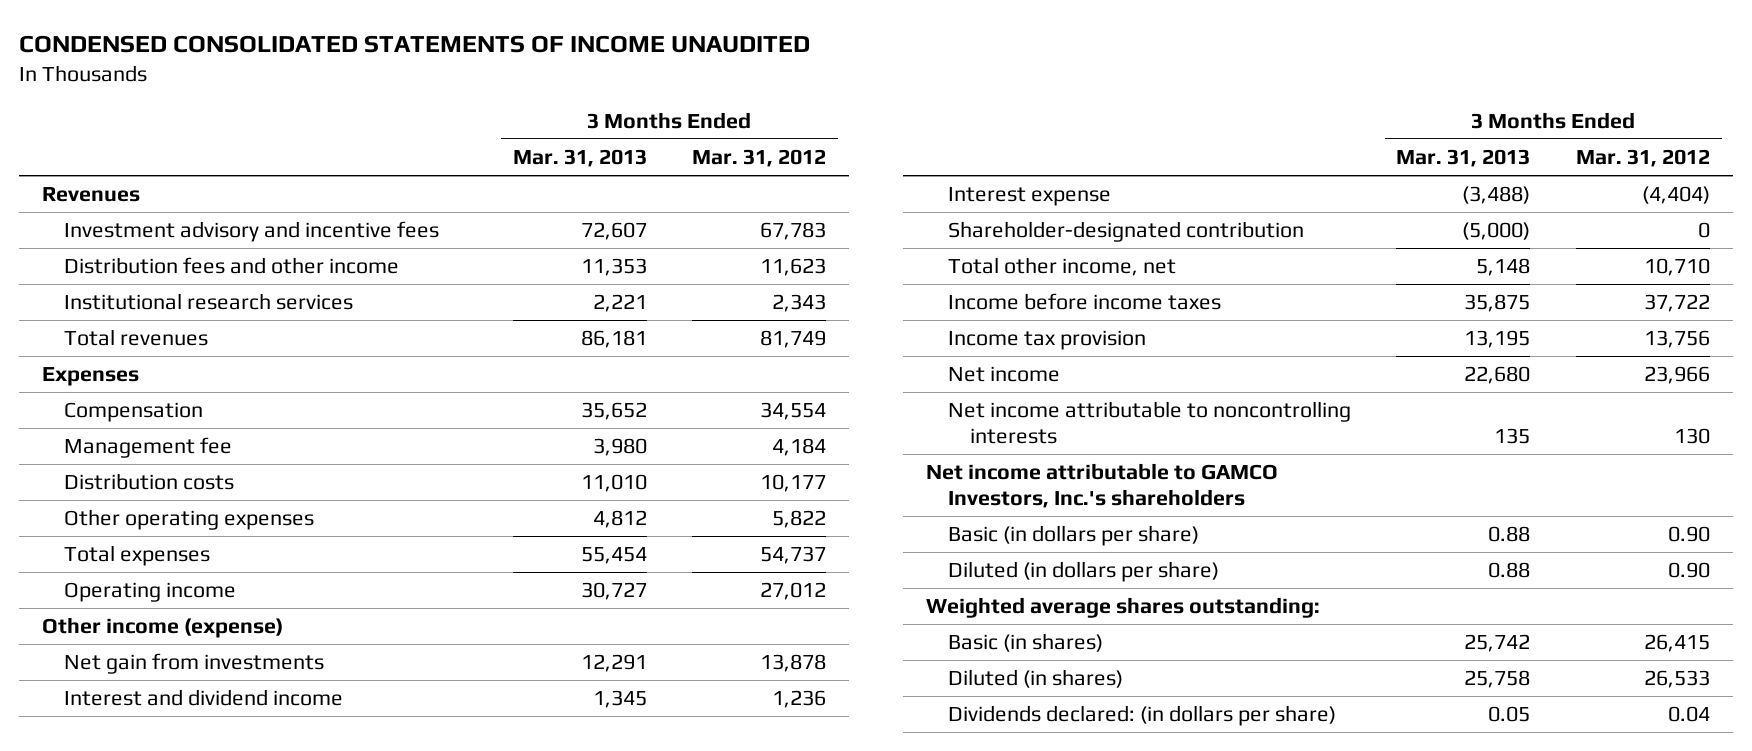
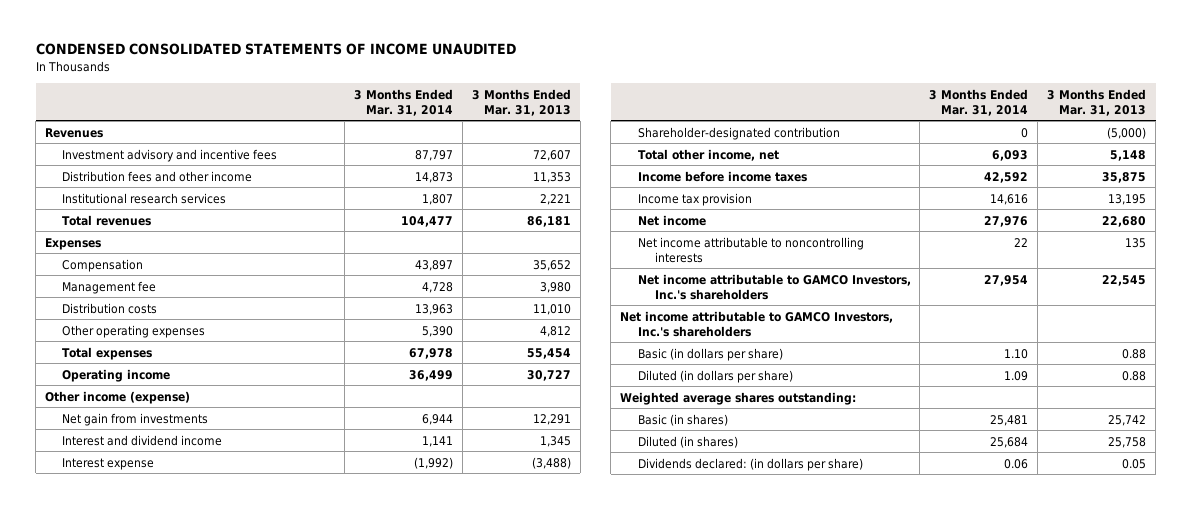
- | 3 Months Ended Mar. 31, 2013 | 3 Months Ended Mar. 31, 2012
+ | 3 Months Ended Mar. 31, 2014 | 3 Months Ended Mar. 31, 2013
+ Net income attributable to GAMCO Investors, Inc.'s shareholders | 27,954 | 22,545

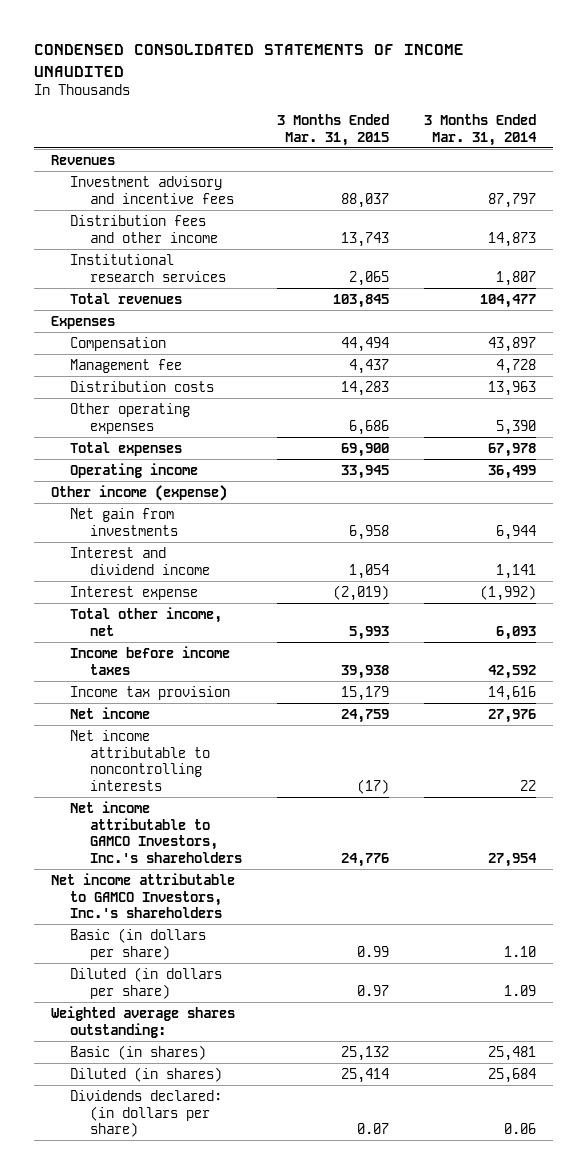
- | 3 Months Ended Mar. 31, 2014 | 3 Months Ended Mar. 31, 2013
+ | 3 Months Ended Mar. 31, 2015 | 3 Months Ended Mar. 31, 2014
- Shareholder-designated contribution | 0 | (5,000)

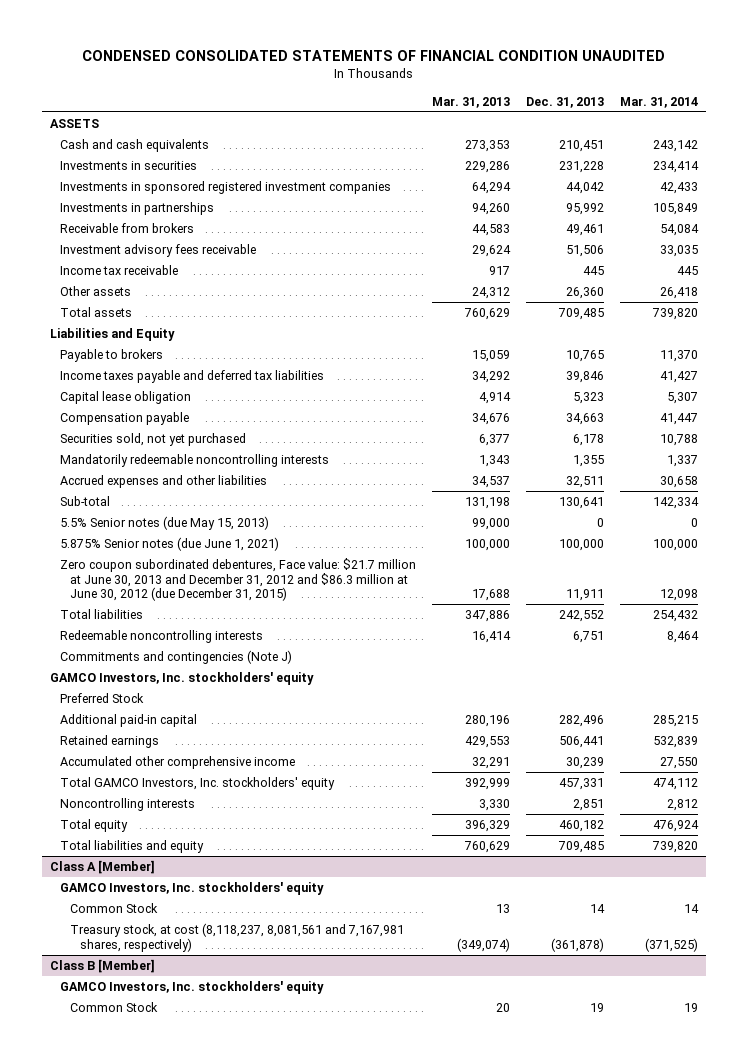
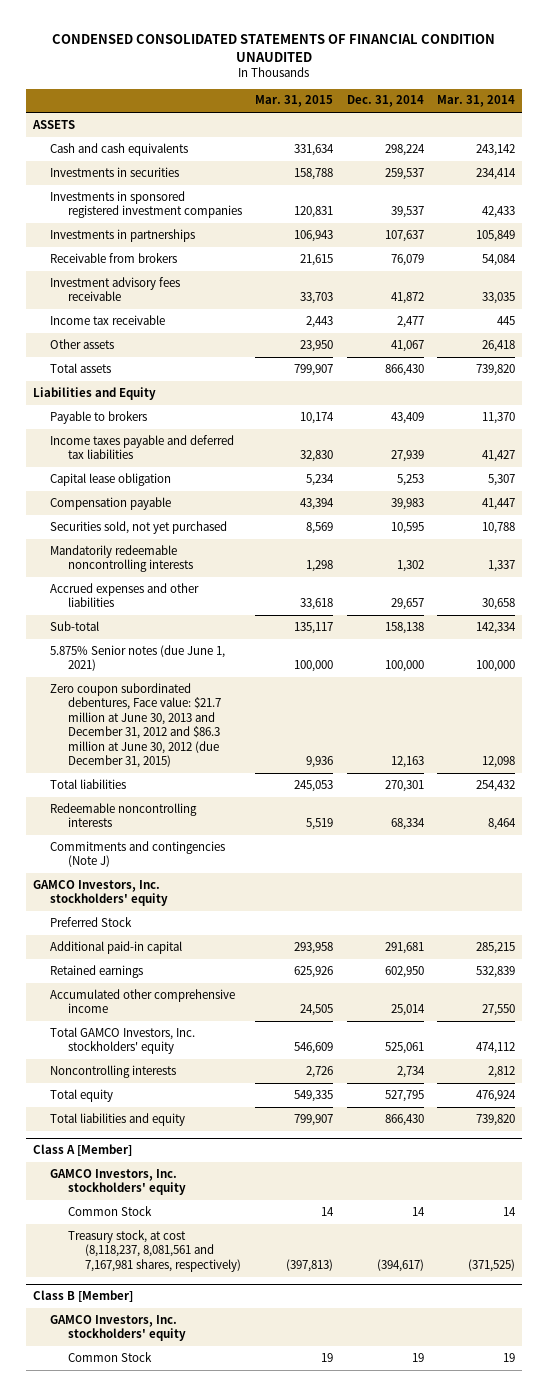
- | Mar. 31, 2013 | Dec. 31, 2013 | Mar. 31, 2014
+ | Mar. 31, 2015 | Dec. 31, 2014 | Mar. 31, 2014
- 5.5% Senior notes (due May 15, 2013) | 99,000 | 0 | 0

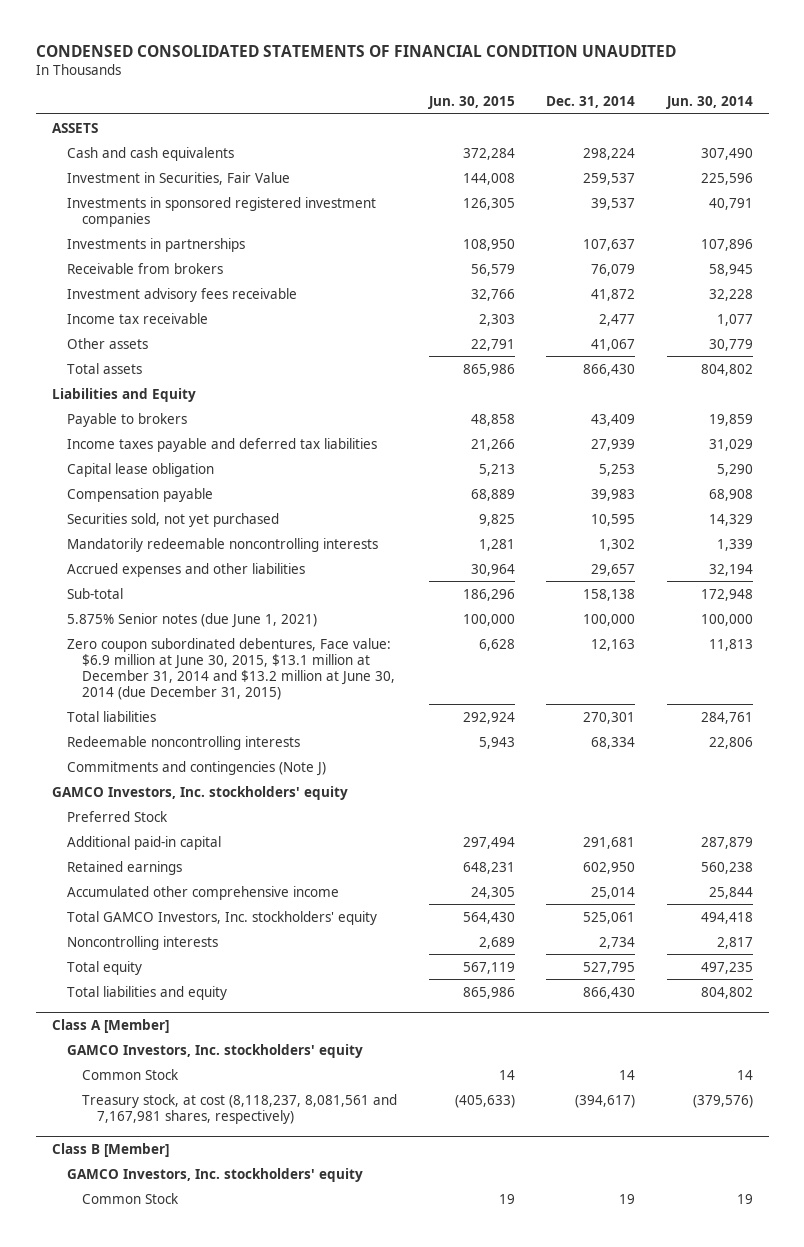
- | Mar. 31, 2015 | Dec. 31, 2014 | Mar. 31, 2014
+ | Jun. 30, 2015 | Dec. 31, 2014 | Jun. 30, 2014
- Investments in securities | 158,788 | 259,537 | 234,414
+ Investment in Securities, Fair Value | 144,008 | 259,537 | 225,596
- Zero coupon subordinated debentures, Face value: $21.7 million at June 30, 2013 and December 31, 2012 and $86.3 million at June 30, 2012 (due December 31, 2015) | 9,936 | 12,163 | 12,098
+ Zero coupon subordinated debentures, Face value: $6.9 million at June 30, 2015, $13.1 million at December 31, 2014 and $13.2 million at June 30, 2014 (due December 31, 2015) | 6,628 | 12,163 | 11,813

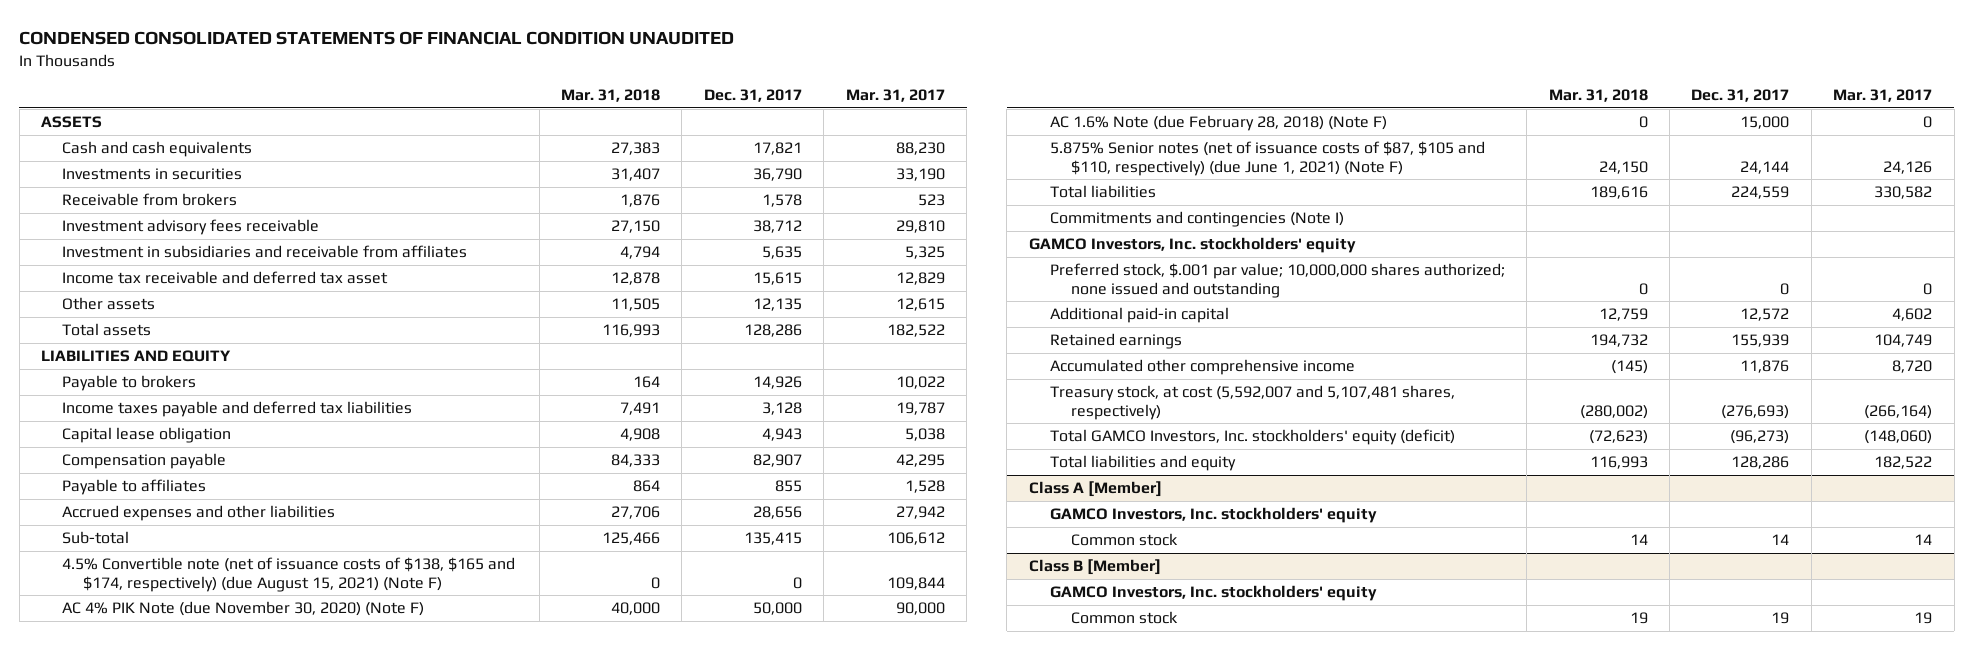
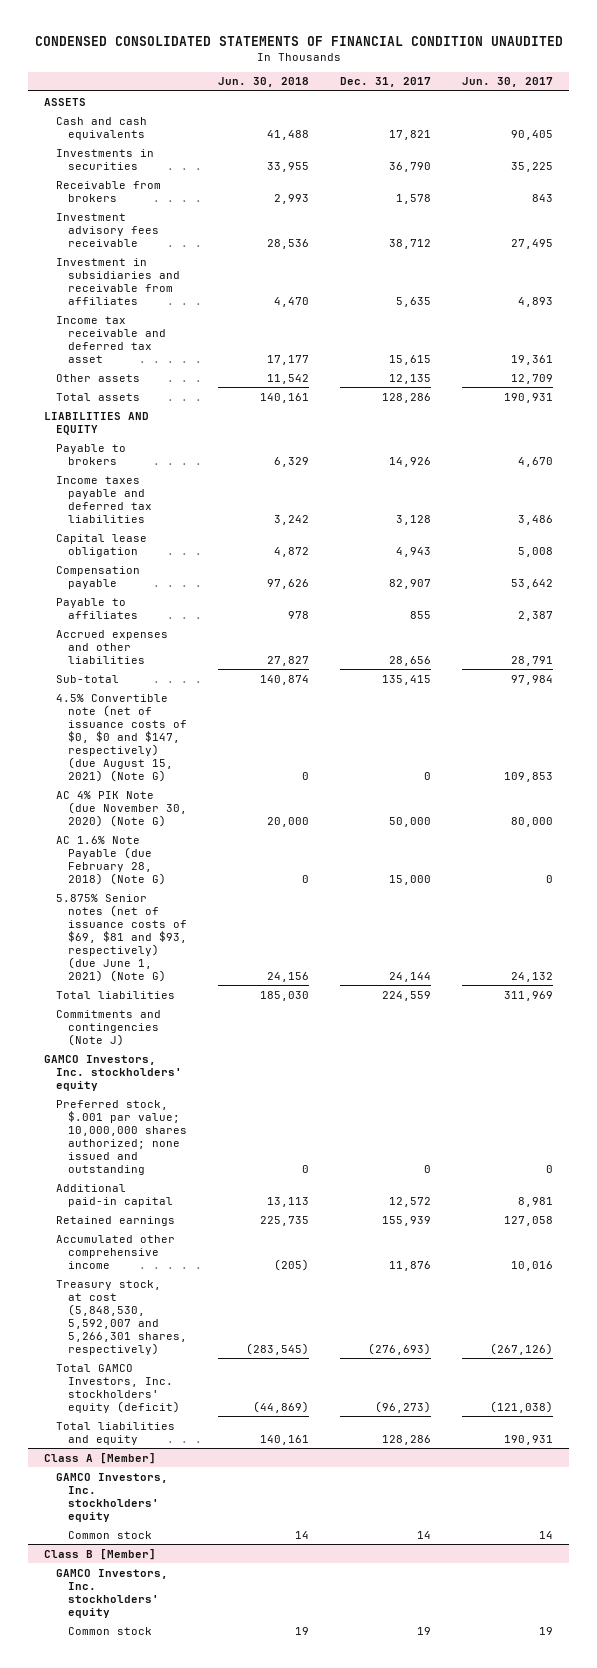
- | Mar. 31, 2018 | Dec. 31, 2017 | Mar. 31, 2017
+ | Jun. 30, 2018 | Dec. 31, 2017 | Jun. 30, 2017
- 4.5% Convertible note (net of issuance costs of $138, $165 and $174, respectively) (due August 15, 2021) (Note F) | 0 | 0 | 109,844
- AC 4% PIK Note (due November 30, 2020) (Note F) | 40,000 | 50,000 | 90,000
- AC 1.6% Note (due February 28, 2018) (Note F) | 0 | 15,000 | 0
- 5.875% Senior notes (net of issuance costs of $87, $105 and $110, respectively) (due June 1, 2021) (Note F) | 24,150 | 24,144 | 24,126
+ 4.5% Convertible note (net of issuance costs of $0, $0 and $147, respectively) (due August 15, 2021) (Note G) | 0 | 0 | 109,853
+ AC 4% PIK Note (due November 30, 2020) (Note G) | 20,000 | 50,000 | 80,000
+ AC 1.6% Note Payable (due February 28, 2018) (Note G) | 0 | 15,000 | 0
+ 5.875% Senior notes (net of issuance costs of $69, $81 and $93, respectively) (due June 1, 2021) (Note G) | 24,156 | 24,144 | 24,132
- Commitments and contingencies (Note I)
+ Commitments and contingencies (Note J)
- Treasury stock, at cost (5,592,007 and 5,107,481 shares, respectively) | (280,002) | (276,693) | (266,164)
+ Treasury stock, at cost (5,848,530, 5,592,007 and 5,266,301 shares, respectively) | (283,545) | (276,693) | (267,126)

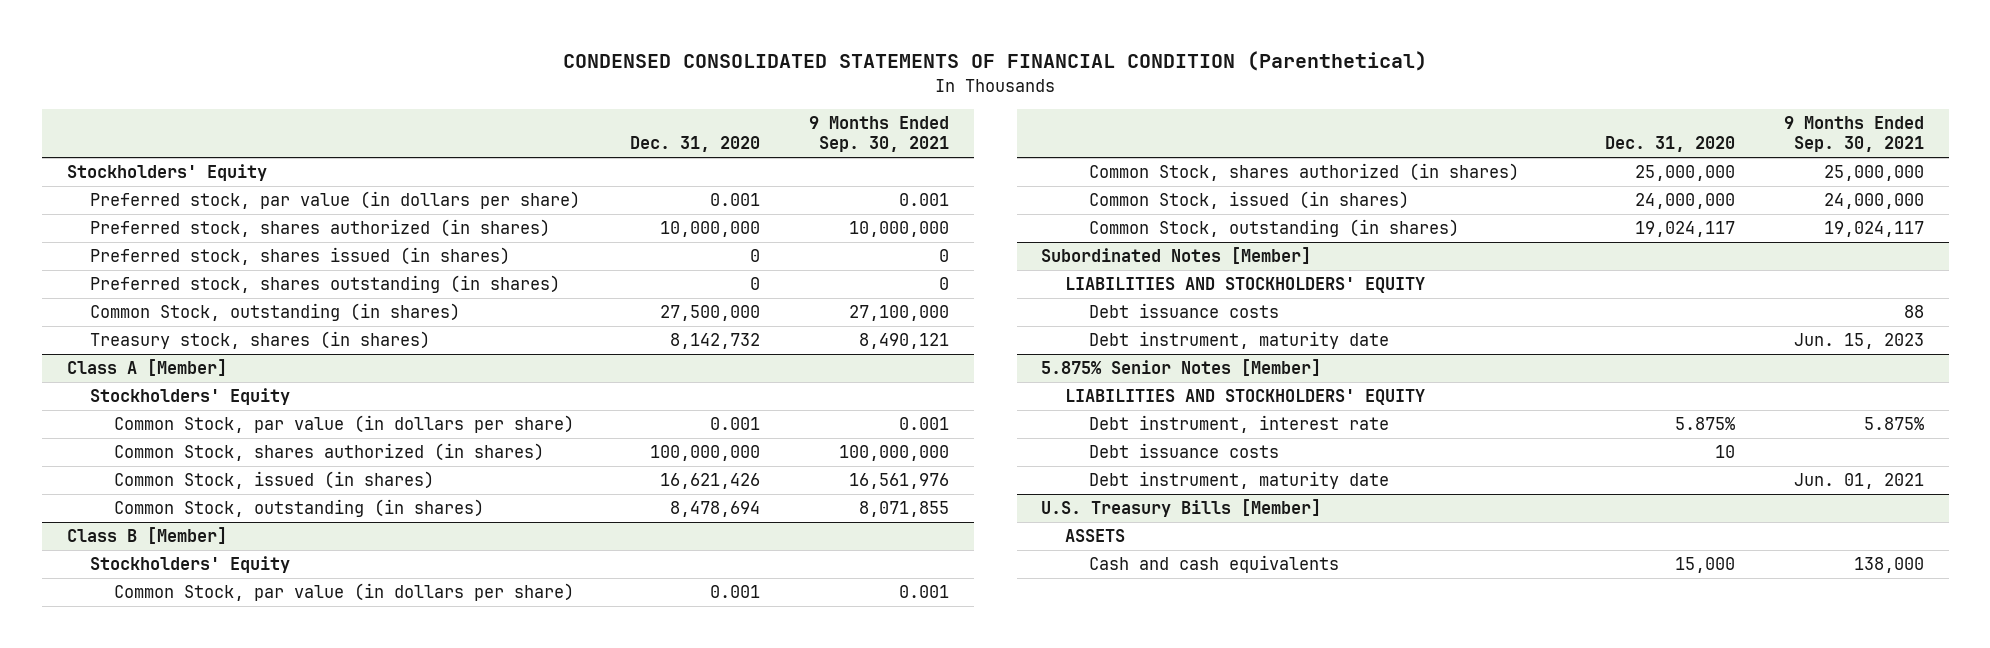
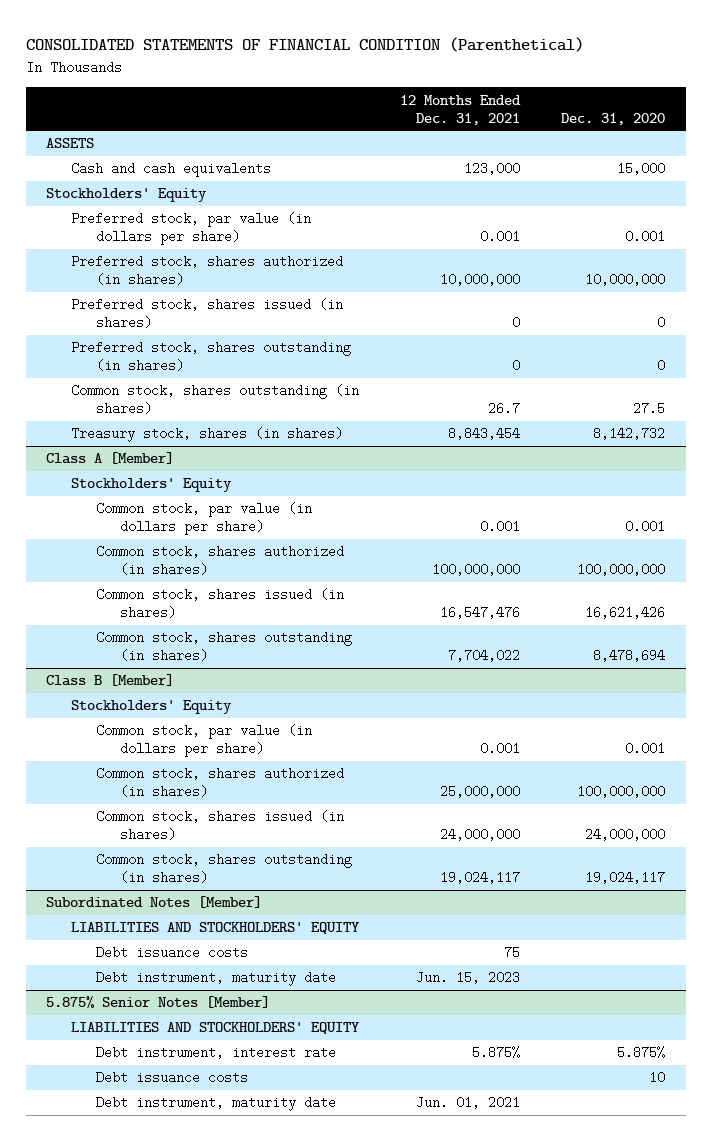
- CONDENSED CONSOLIDATED STATEMENTS OF FINANCIAL CONDITION (Parenthetical)
+ CONSOLIDATED STATEMENTS OF FINANCIAL CONDITION (Parenthetical)
- | Dec. 31, 2020 | 9 Months Ended Sep. 30, 2021
+ | 12 Months Ended Dec. 31, 2021 | Dec. 31, 2020
+ ASSETS
+ Cash and cash equivalents | 123,000 | 15,000
- Common Stock, outstanding (in shares) | 27,500,000 | 27,100,000
+ Common stock, shares outstanding (in shares) | 26.7 | 27.5
@ Class A [Member]
- Common Stock, par value (in dollars per share) | 0.001 | 0.001
- Common Stock, shares authorized (in shares) | 100,000,000 | 100,000,000
- Common Stock, issued (in shares) | 16,621,426 | 16,561,976
- Common Stock, outstanding (in shares) | 8,478,694 | 8,071,855
+ Common stock, par value (in dollars per share) | 0.001 | 0.001
+ Common stock, shares authorized (in shares) | 100,000,000 | 100,000,000
+ Common stock, shares issued (in shares) | 16,547,476 | 16,621,426
+ Common stock, shares outstanding (in shares) | 7,704,022 | 8,478,694
@ Class B [Member]
- Common Stock, par value (in dollars per share) | 0.001 | 0.001
- Common Stock, shares authorized (in shares) | 25,000,000 | 25,000,000
- Common Stock, issued (in shares) | 24,000,000 | 24,000,000
- Common Stock, outstanding (in shares) | 19,024,117 | 19,024,117
+ Common stock, par value (in dollars per share) | 0.001 | 0.001
+ Common stock, shares authorized (in shares) | 25,000,000 | 100,000,000
+ Common stock, shares issued (in shares) | 24,000,000 | 24,000,000
+ Common stock, shares outstanding (in shares) | 19,024,117 | 19,024,117
- U.S. Treasury Bills [Member]
- ASSETS
- Cash and cash equivalents | 15,000 | 138,000

